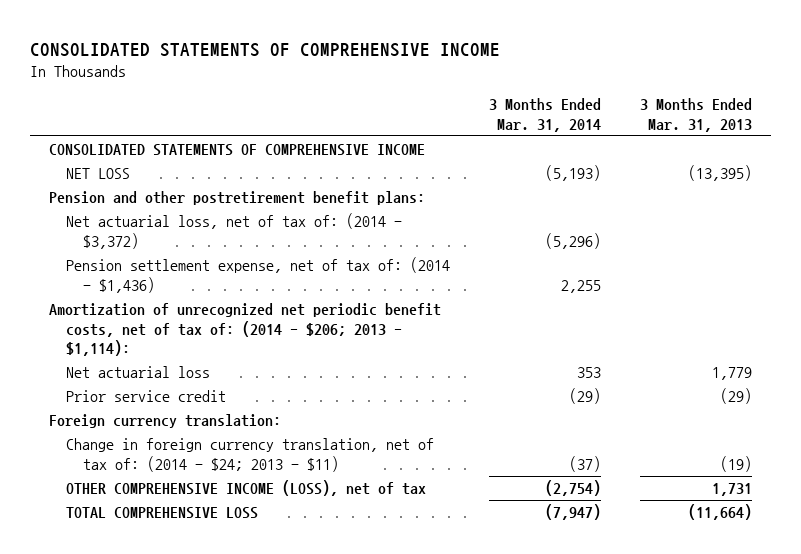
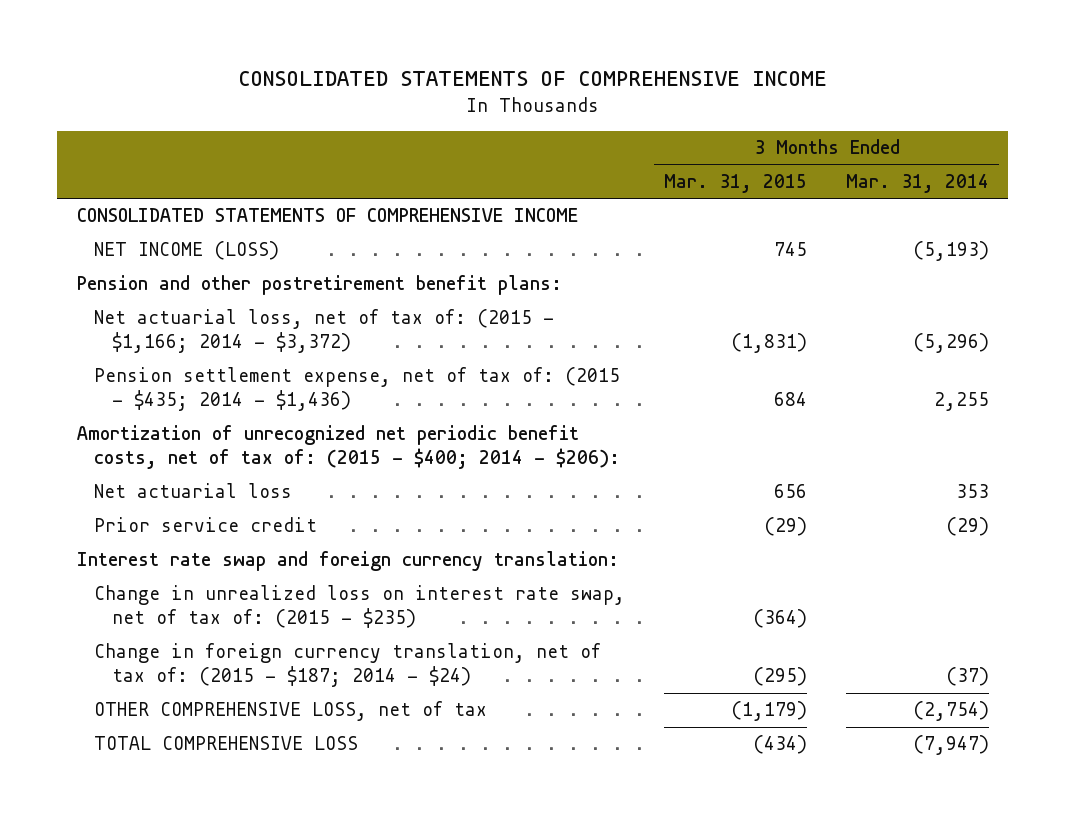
- | 3 Months Ended Mar. 31, 2014 | 3 Months Ended Mar. 31, 2013
+ | 3 Months Ended Mar. 31, 2015 | 3 Months Ended Mar. 31, 2014
- NET LOSS | (5,193) | (13,395)
+ NET INCOME (LOSS) | 745 | (5,193)
- Net actuarial loss, net of tax of: (2014 - $3,372) | (5,296) |
- Pension settlement expense, net of tax of: (2014 - $1,436) | 2,255 |
- Amortization of unrecognized net periodic benefit costs, net of tax of: (2014 - $206; 2013 - $1,114):
+ Net actuarial loss, net of tax of: (2015 - $1,166; 2014 - $3,372) | (1,831) | (5,296)
+ Pension settlement expense, net of tax of: (2015 - $435; 2014 - $1,436) | 684 | 2,255
+ Amortization of unrecognized net periodic benefit costs, net of tax of: (2015 - $400; 2014 - $206):
- Foreign currency translation:
- Change in foreign currency translation, net of tax of: (2014 - $24; 2013 - $11) | (37) | (19)
- OTHER COMPREHENSIVE INCOME (LOSS), net of tax | (2,754) | 1,731
+ Interest rate swap and foreign currency translation:
+ Change in unrealized loss on interest rate swap, net of tax of: (2015 - $235) | (364) |
+ Change in foreign currency translation, net of tax of: (2015 - $187; 2014 - $24) | (295) | (37)
+ OTHER COMPREHENSIVE LOSS, net of tax | (1,179) | (2,754)

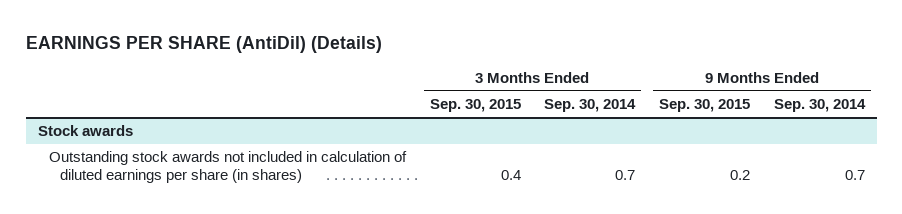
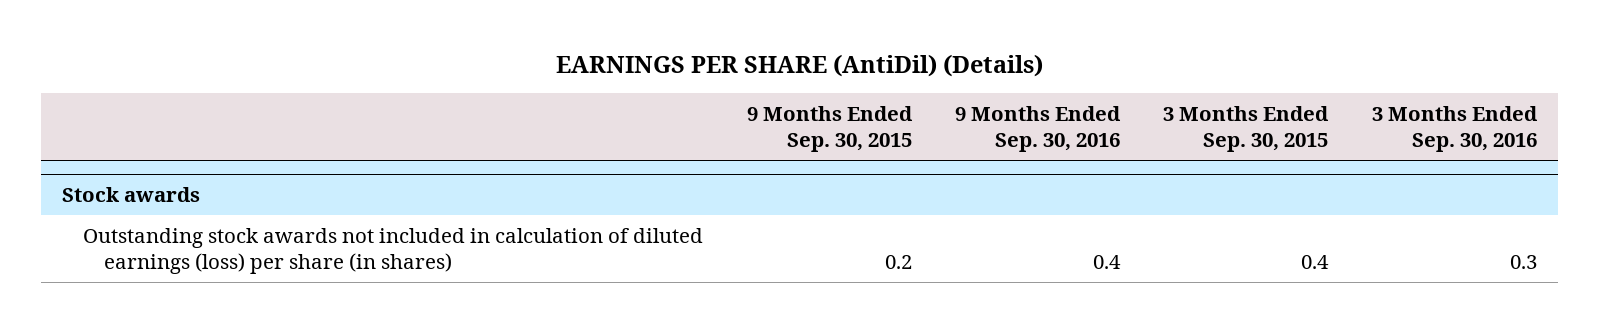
- | 3 Months Ended Sep. 30, 2015 | 3 Months Ended Sep. 30, 2014 | 9 Months Ended Sep. 30, 2015 | 9 Months Ended Sep. 30, 2014
+ | 9 Months Ended Sep. 30, 2015 | 9 Months Ended Sep. 30, 2016 | 3 Months Ended Sep. 30, 2015 | 3 Months Ended Sep. 30, 2016
@ Stock awards
- Outstanding stock awards not included in calculation of diluted earnings per share (in shares) | 0.4 | 0.7 | 0.2 | 0.7
+ Outstanding stock awards not included in calculation of diluted earnings (loss) per share (in shares) | 0.2 | 0.4 | 0.4 | 0.3

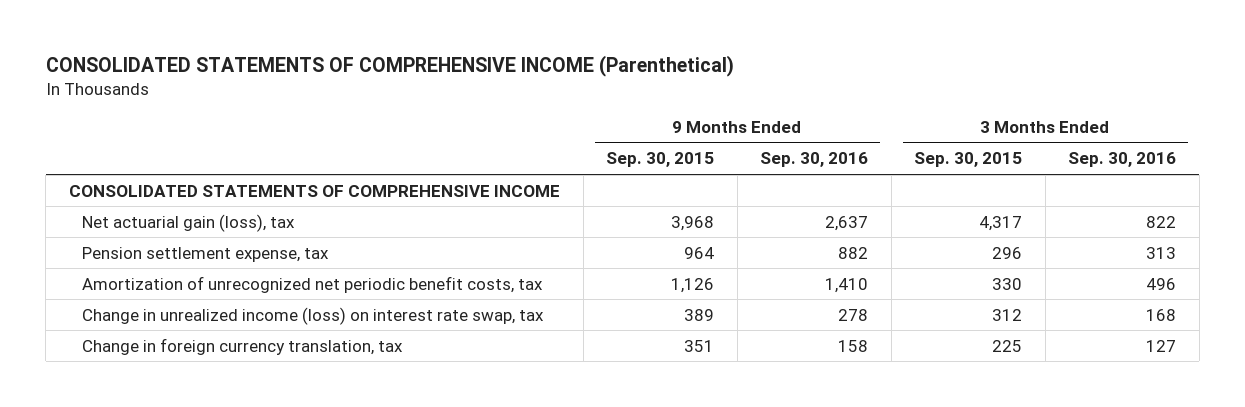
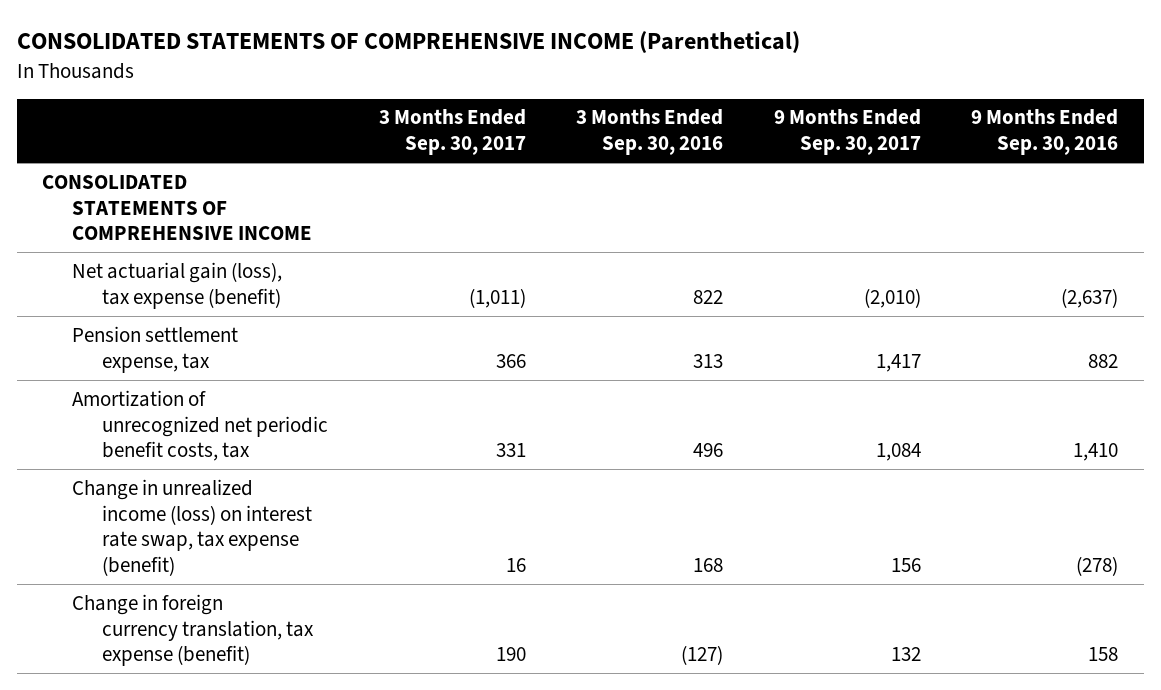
- | 9 Months Ended Sep. 30, 2015 | 9 Months Ended Sep. 30, 2016 | 3 Months Ended Sep. 30, 2015 | 3 Months Ended Sep. 30, 2016
+ | 3 Months Ended Sep. 30, 2017 | 3 Months Ended Sep. 30, 2016 | 9 Months Ended Sep. 30, 2017 | 9 Months Ended Sep. 30, 2016
- Net actuarial gain (loss), tax | 3,968 | 2,637 | 4,317 | 822
+ Net actuarial gain (loss), tax expense (benefit) | (1,011) | 822 | (2,010) | (2,637)
- Change in unrealized income (loss) on interest rate swap, tax | 389 | 278 | 312 | 168
- Change in foreign currency translation, tax | 351 | 158 | 225 | 127
+ Change in unrealized income (loss) on interest rate swap, tax expense (benefit) | 16 | 168 | 156 | (278)
+ Change in foreign currency translation, tax expense (benefit) | 190 | (127) | 132 | 158

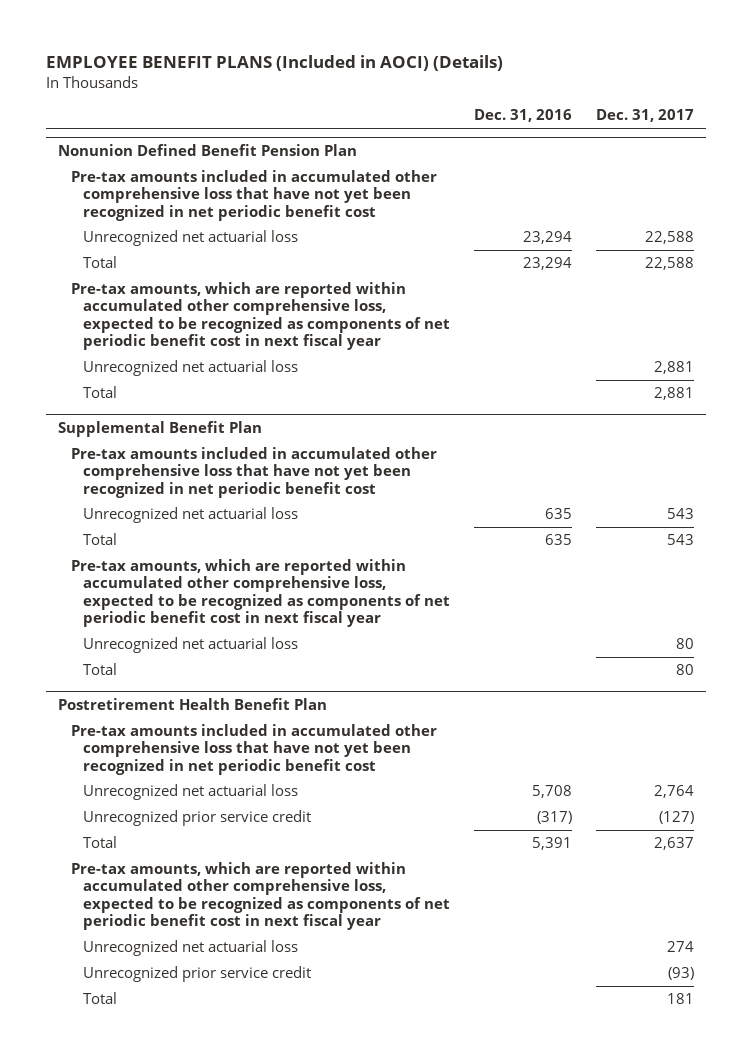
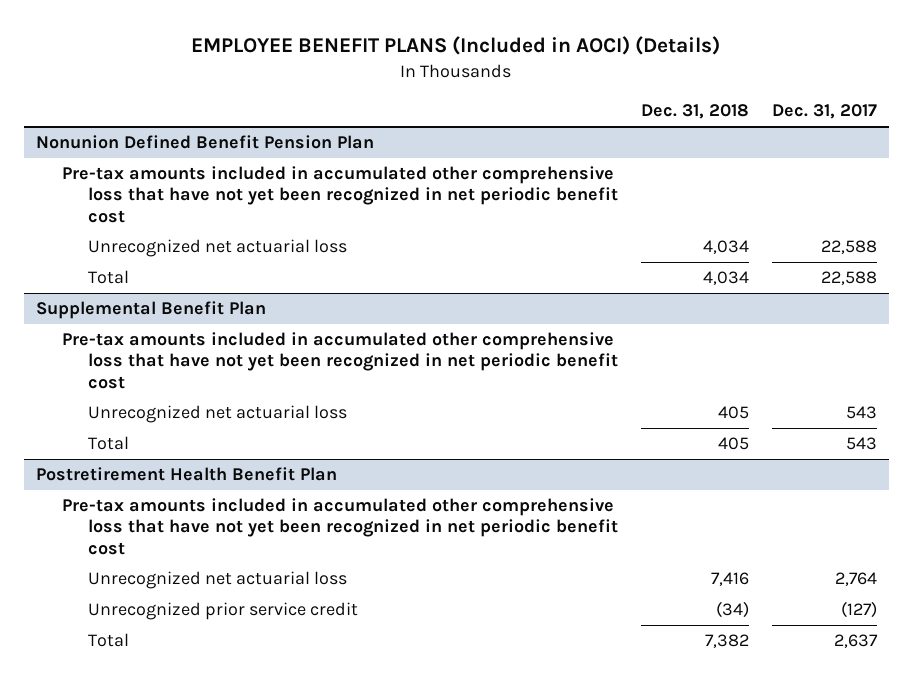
- | Dec. 31, 2016 | Dec. 31, 2017
+ | Dec. 31, 2018 | Dec. 31, 2017
@ Nonunion Defined Benefit Pension Plan
- Pre-tax amounts, which are reported within accumulated other comprehensive loss, expected to be recognized as components of net periodic benefit cost in next fiscal year
- Unrecognized net actuarial loss | | 2,881
- Total | | 2,881
@ Supplemental Benefit Plan
- Pre-tax amounts, which are reported within accumulated other comprehensive loss, expected to be recognized as components of net periodic benefit cost in next fiscal year
- Unrecognized net actuarial loss | | 80
- Total | | 80
@ Postretirement Health Benefit Plan
- Pre-tax amounts, which are reported within accumulated other comprehensive loss, expected to be recognized as components of net periodic benefit cost in next fiscal year
- Unrecognized net actuarial loss | | 274
- Unrecognized prior service credit | | (93)
- Total | | 181

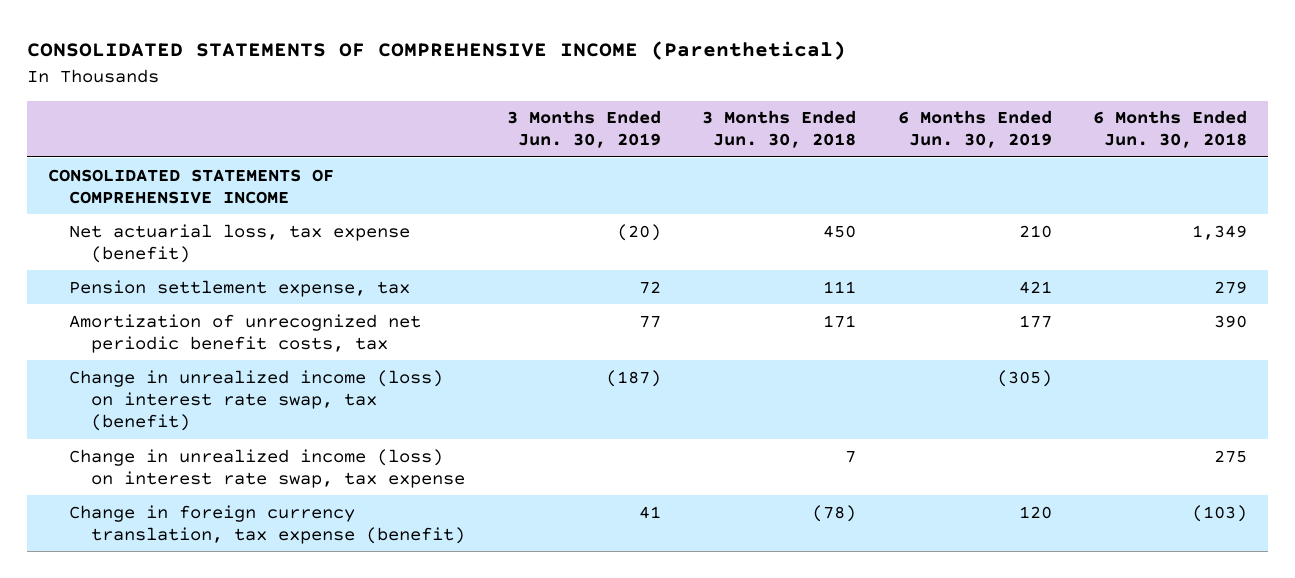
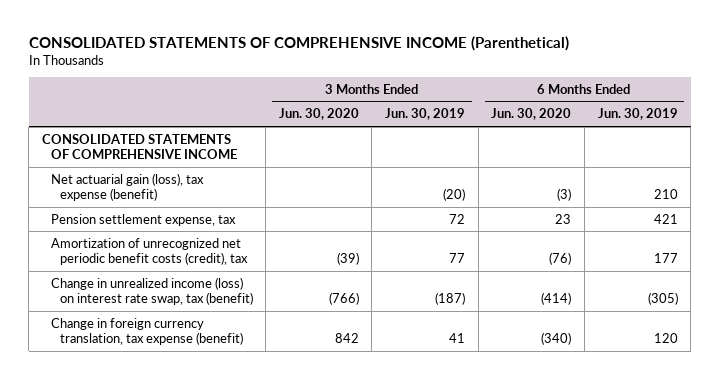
- | 3 Months Ended Jun. 30, 2019 | 3 Months Ended Jun. 30, 2018 | 6 Months Ended Jun. 30, 2019 | 6 Months Ended Jun. 30, 2018
+ | 3 Months Ended Jun. 30, 2020 | 3 Months Ended Jun. 30, 2019 | 6 Months Ended Jun. 30, 2020 | 6 Months Ended Jun. 30, 2019
- Net actuarial loss, tax expense (benefit) | (20) | 450 | 210 | 1,349
+ Net actuarial gain (loss), tax expense (benefit) | | (20) | (3) | 210
- Amortization of unrecognized net periodic benefit costs, tax | 77 | 171 | 177 | 390
+ Amortization of unrecognized net periodic benefit costs (credit), tax | (39) | 77 | (76) | 177
- Change in unrealized income (loss) on interest rate swap, tax expense | | 7 | | 275

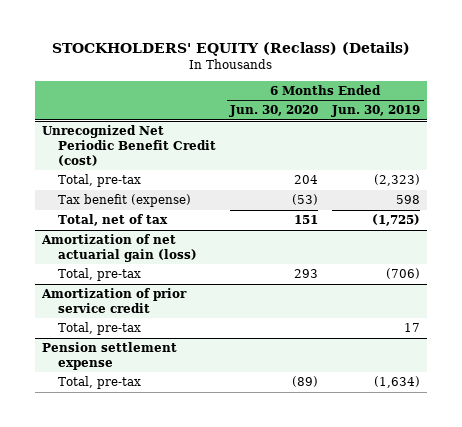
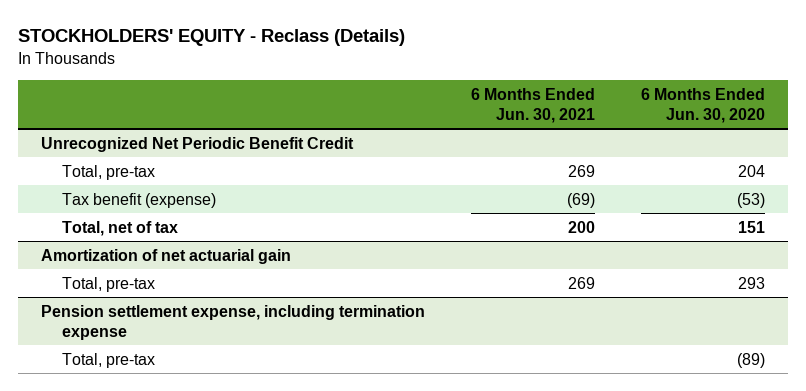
- STOCKHOLDERS' EQUITY (Reclass) (Details)
+ STOCKHOLDERS' EQUITY - Reclass (Details)
- | 6 Months Ended Jun. 30, 2020 | 6 Months Ended Jun. 30, 2019
+ | 6 Months Ended Jun. 30, 2021 | 6 Months Ended Jun. 30, 2020
- Unrecognized Net Periodic Benefit Credit (cost)
+ Unrecognized Net Periodic Benefit Credit
- Amortization of net actuarial gain (loss)
+ Amortization of net actuarial gain
- Amortization of prior service credit
- Total, pre-tax | | 17
- Pension settlement expense
+ Pension settlement expense, including termination expense

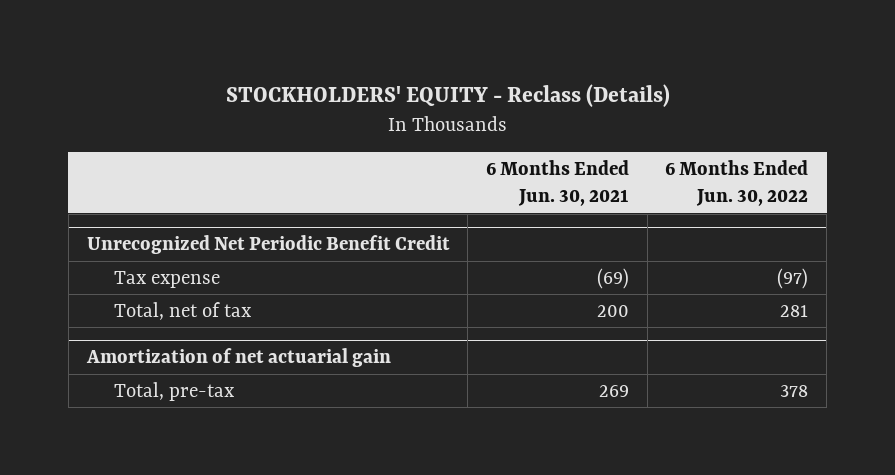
- | 6 Months Ended Jun. 30, 2021 | 6 Months Ended Jun. 30, 2020
+ | 6 Months Ended Jun. 30, 2021 | 6 Months Ended Jun. 30, 2022
@ Unrecognized Net Periodic Benefit Credit
- Total, pre-tax | 269 | 204
- Tax benefit (expense) | (69) | (53)
+ Tax expense | (69) | (97)
- Pension settlement expense, including termination expense
- Total, pre-tax | | (89)

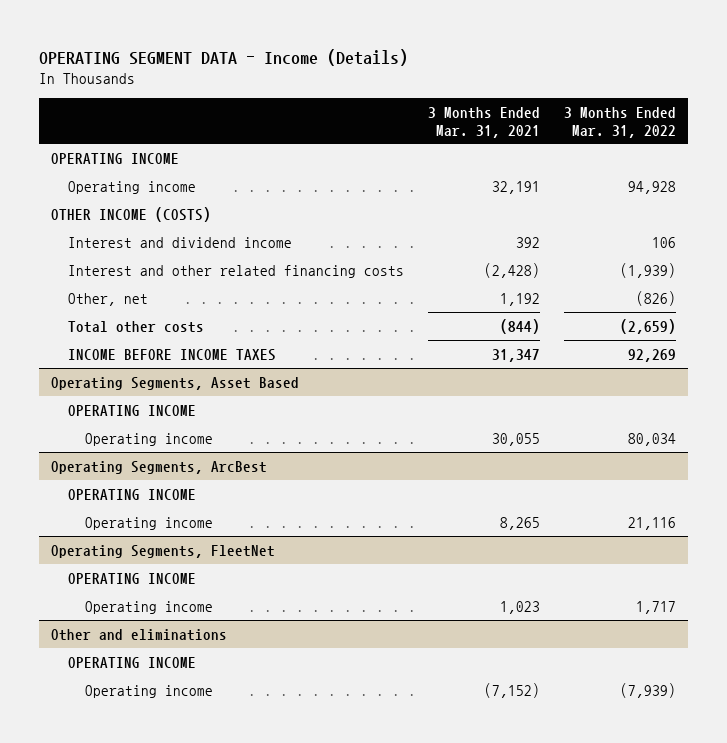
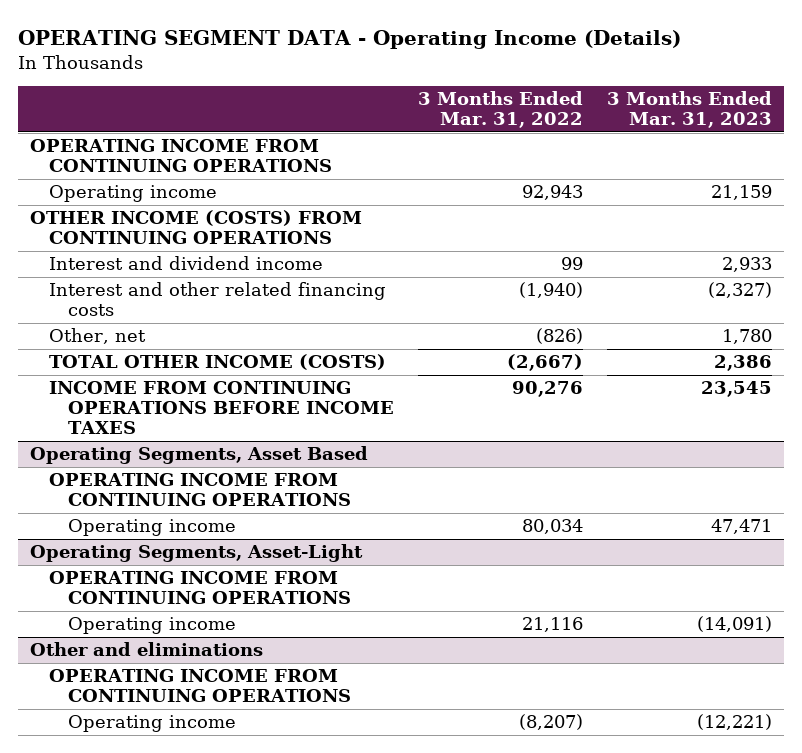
- OPERATING SEGMENT DATA - Income (Details)
+ OPERATING SEGMENT DATA - Operating Income (Details)
- | 3 Months Ended Mar. 31, 2021 | 3 Months Ended Mar. 31, 2022
+ | 3 Months Ended Mar. 31, 2022 | 3 Months Ended Mar. 31, 2023
- OPERATING INCOME
- Operating income | 32,191 | 94,928
- OTHER INCOME (COSTS)
- Interest and dividend income | 392 | 106
- Interest and other related financing costs | (2,428) | (1,939)
+ OPERATING INCOME FROM CONTINUING OPERATIONS
+ Operating income | 92,943 | 21,159
+ OTHER INCOME (COSTS) FROM CONTINUING OPERATIONS
+ Interest and dividend income | 99 | 2,933
+ Interest and other related financing costs | (1,940) | (2,327)
- Total other costs | (844) | (2,659)
- INCOME BEFORE INCOME TAXES | 31,347 | 92,269
+ TOTAL OTHER INCOME (COSTS) | (2,667) | 2,386
+ INCOME FROM CONTINUING OPERATIONS BEFORE INCOME TAXES | 90,276 | 23,545
@ Operating Segments, Asset Based
- OPERATING INCOME
+ OPERATING INCOME FROM CONTINUING OPERATIONS
- Operating Segments, ArcBest
- OPERATING INCOME
+ Operating Segments, Asset-Light
+ OPERATING INCOME FROM CONTINUING OPERATIONS
- Operating Segments, FleetNet
- OPERATING INCOME
- Operating income | 1,023 | 1,717
@ Other and eliminations
- OPERATING INCOME
- Operating income | (7,152) | (7,939)
+ OPERATING INCOME FROM CONTINUING OPERATIONS
+ Operating income | (8,207) | (12,221)

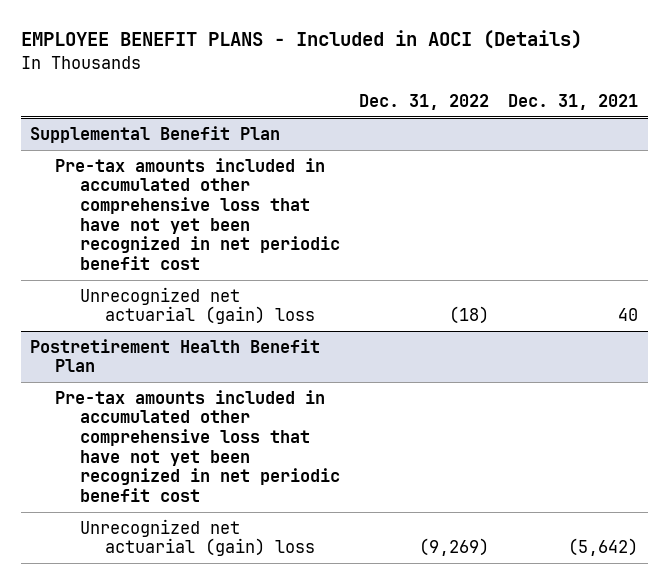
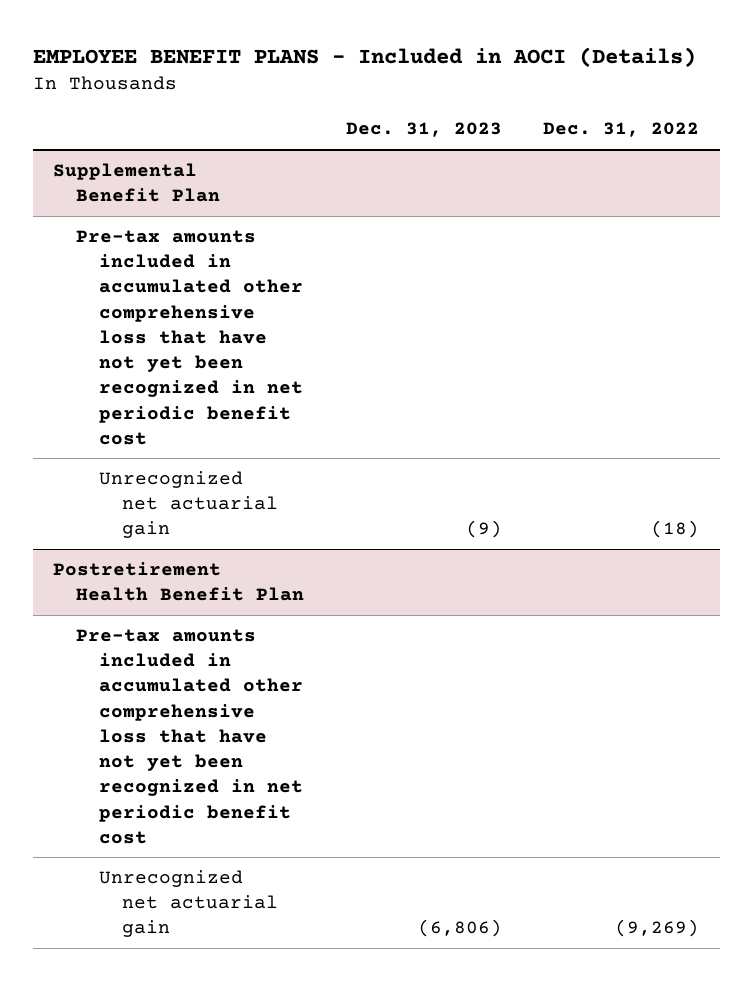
- | Dec. 31, 2022 | Dec. 31, 2021
+ | Dec. 31, 2023 | Dec. 31, 2022
@ Supplemental Benefit Plan
- Unrecognized net actuarial (gain) loss | (18) | 40
+ Unrecognized net actuarial gain | (9) | (18)
@ Postretirement Health Benefit Plan
- Unrecognized net actuarial (gain) loss | (9,269) | (5,642)
+ Unrecognized net actuarial gain | (6,806) | (9,269)

